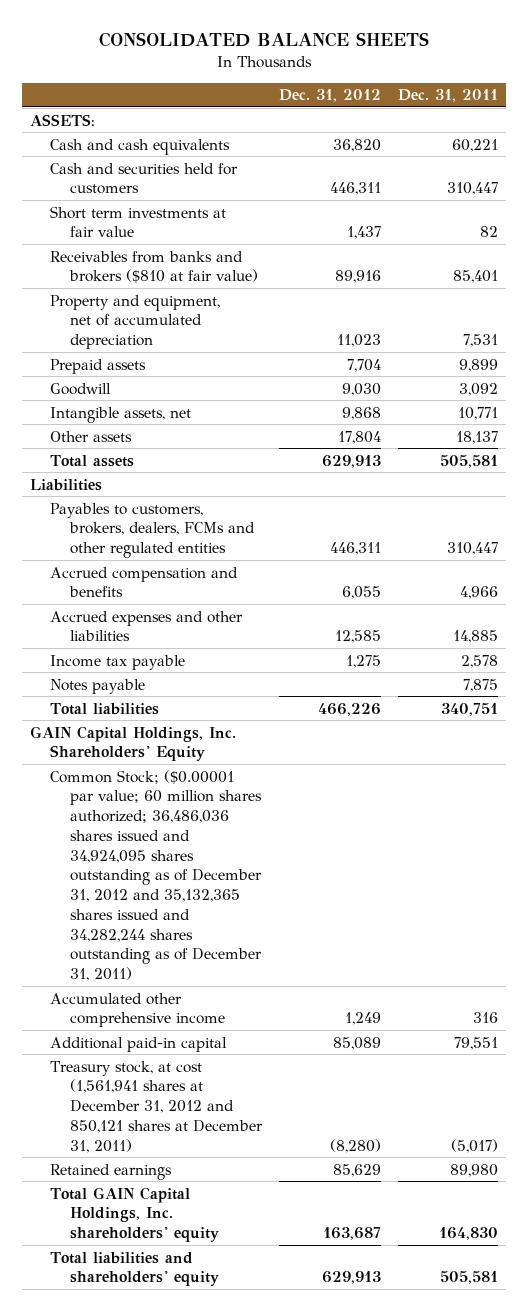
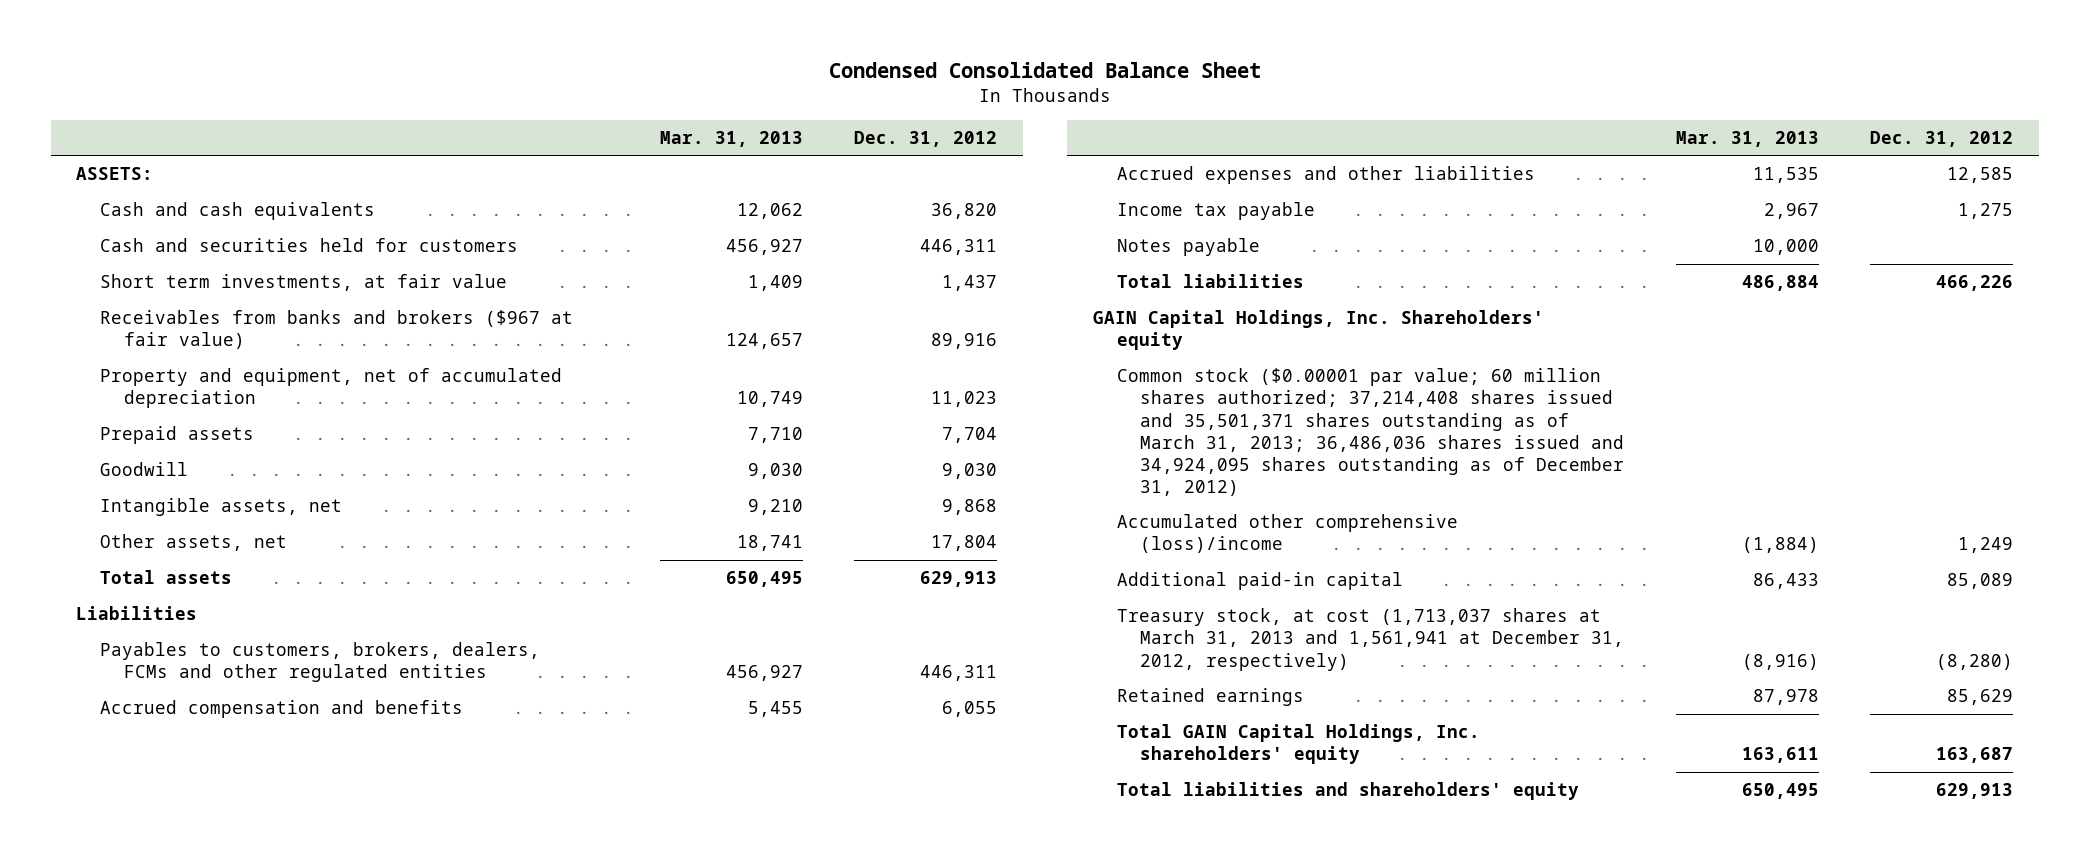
- CONSOLIDATED BALANCE SHEETS
+ Condensed Consolidated Balance Sheet
- | Dec. 31, 2012 | Dec. 31, 2011
+ | Mar. 31, 2013 | Dec. 31, 2012
- Short term investments at fair value | 1,437 | 82
- Receivables from banks and brokers ($810 at fair value) | 89,916 | 85,401
+ Short term investments, at fair value | 1,409 | 1,437
+ Receivables from banks and brokers ($967 at fair value) | 124,657 | 89,916
- Other assets | 17,804 | 18,137
+ Other assets, net | 18,741 | 17,804
- GAIN Capital Holdings, Inc. Shareholders' Equity
- Common Stock; ($0.00001 par value; 60 million shares authorized; 36,486,036 shares issued and 34,924,095 shares outstanding as of December 31, 2012 and 35,132,365 shares issued and 34,282,244 shares outstanding as of December 31, 2011)
- Accumulated other comprehensive income | 1,249 | 316
+ GAIN Capital Holdings, Inc. Shareholders' equity
+ Common stock ($0.00001 par value; 60 million shares authorized; 37,214,408 shares issued and 35,501,371 shares outstanding as of March 31, 2013; 36,486,036 shares issued and 34,924,095 shares outstanding as of December 31, 2012)
+ Accumulated other comprehensive (loss)/income | (1,884) | 1,249
- Treasury stock, at cost (1,561,941 shares at December 31, 2012 and 850,121 shares at December 31, 2011) | (8,280) | (5,017)
+ Treasury stock, at cost (1,713,037 shares at March 31, 2013 and 1,561,941 at December 31, 2012, respectively) | (8,916) | (8,280)

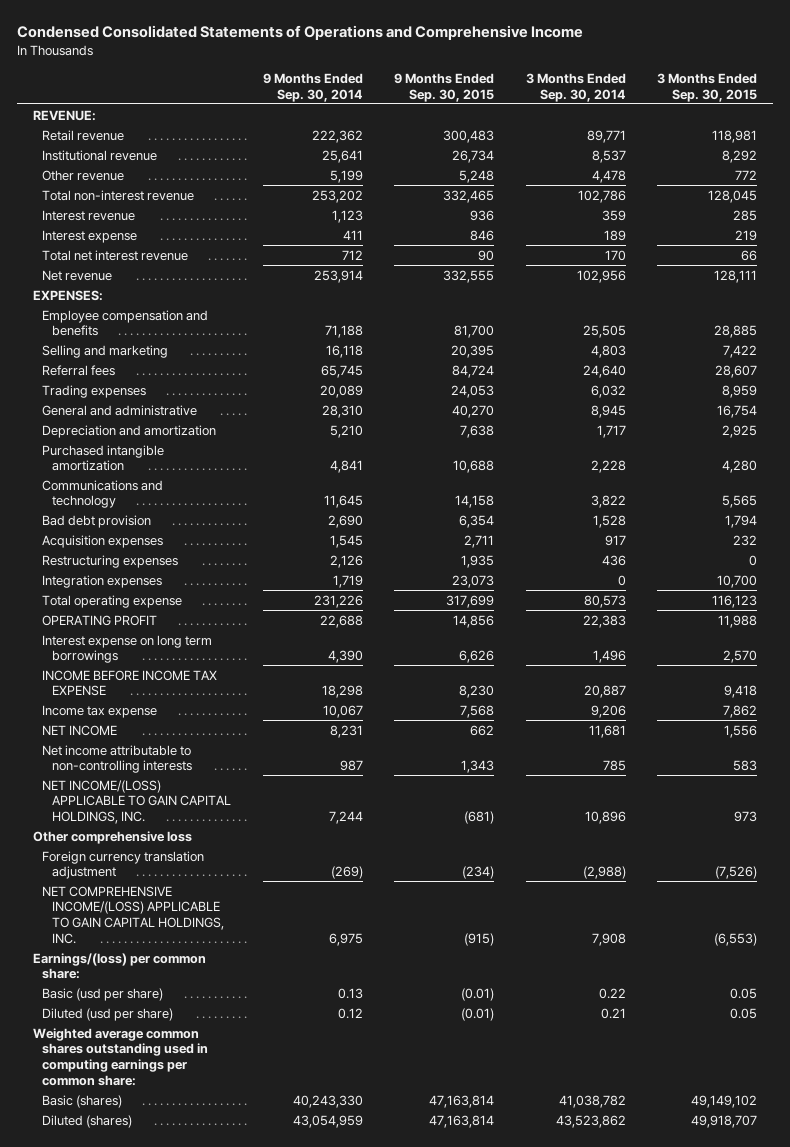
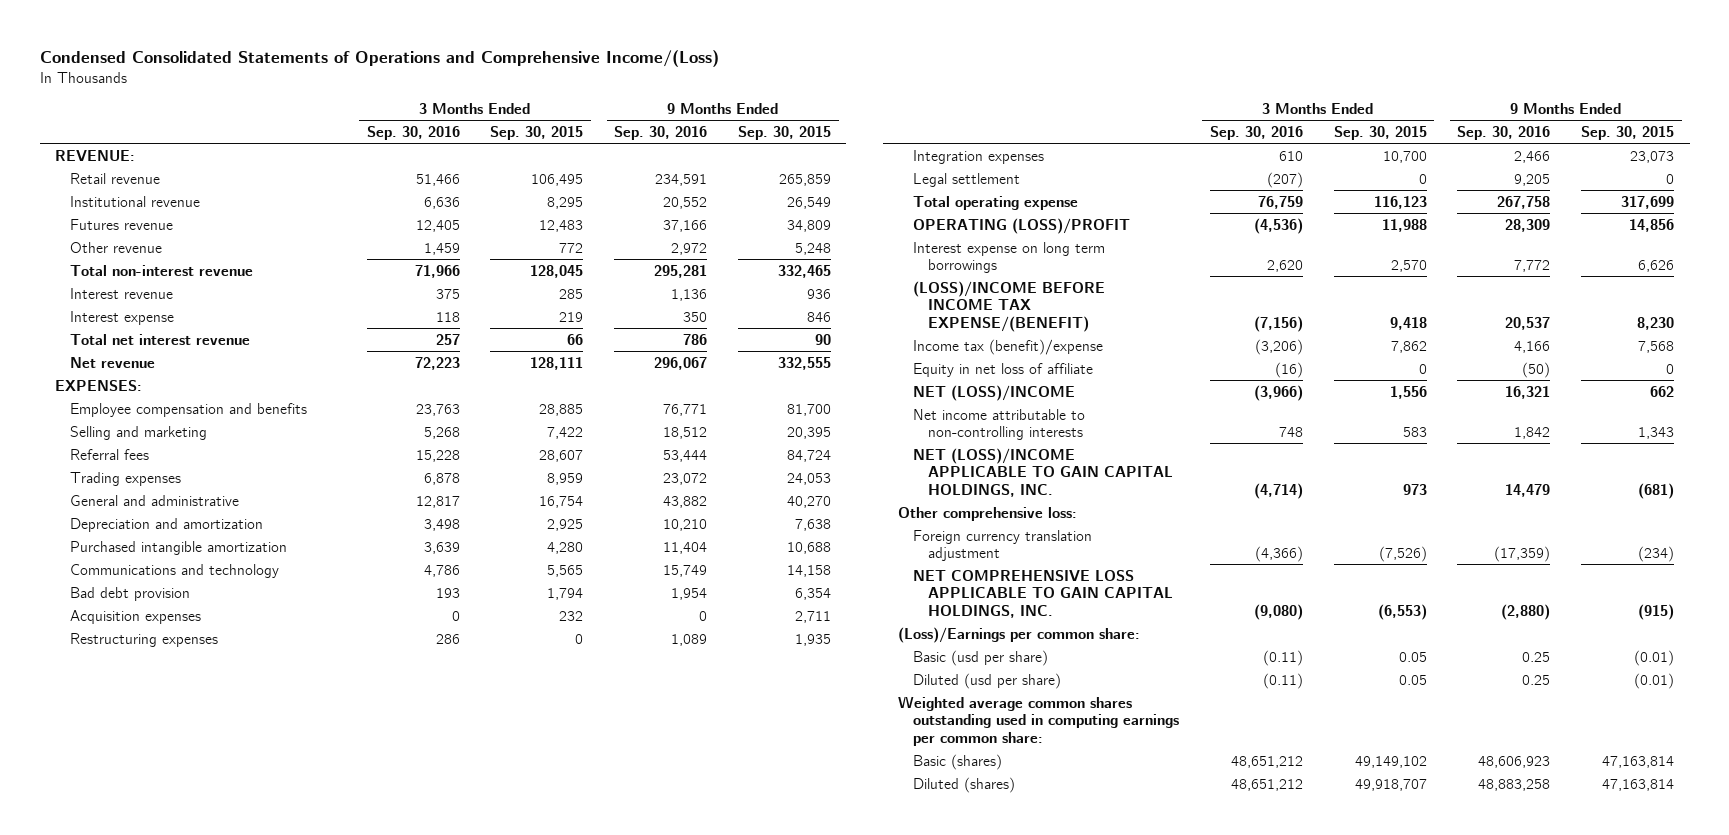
- Condensed Consolidated Statements of Operations and Comprehensive Income
+ Condensed Consolidated Statements of Operations and Comprehensive Income/(Loss)
- | 9 Months Ended Sep. 30, 2014 | 9 Months Ended Sep. 30, 2015 | 3 Months Ended Sep. 30, 2014 | 3 Months Ended Sep. 30, 2015
+ | 3 Months Ended Sep. 30, 2016 | 3 Months Ended Sep. 30, 2015 | 9 Months Ended Sep. 30, 2016 | 9 Months Ended Sep. 30, 2015
- Retail revenue | 222,362 | 300,483 | 89,771 | 118,981
- Institutional revenue | 25,641 | 26,734 | 8,537 | 8,292
+ Retail revenue | 51,466 | 106,495 | 234,591 | 265,859
+ Institutional revenue | 6,636 | 8,295 | 20,552 | 26,549
+ Futures revenue | 12,405 | 12,483 | 37,166 | 34,809
+ Legal settlement | (207) | 0 | 9,205 | 0
- OPERATING PROFIT | 22,688 | 14,856 | 22,383 | 11,988
+ OPERATING (LOSS)/PROFIT | (4,536) | 11,988 | 28,309 | 14,856
- INCOME BEFORE INCOME TAX EXPENSE | 18,298 | 8,230 | 20,887 | 9,418
- Income tax expense | 10,067 | 7,568 | 9,206 | 7,862
- NET INCOME | 8,231 | 662 | 11,681 | 1,556
+ (LOSS)/INCOME BEFORE INCOME TAX EXPENSE/(BENEFIT) | (7,156) | 9,418 | 20,537 | 8,230
+ Income tax (benefit)/expense | (3,206) | 7,862 | 4,166 | 7,568
+ Equity in net loss of affiliate | (16) | 0 | (50) | 0
+ NET (LOSS)/INCOME | (3,966) | 1,556 | 16,321 | 662
- NET INCOME/(LOSS) APPLICABLE TO GAIN CAPITAL HOLDINGS, INC. | 7,244 | (681) | 10,896 | 973
- Other comprehensive loss
+ NET (LOSS)/INCOME APPLICABLE TO GAIN CAPITAL HOLDINGS, INC. | (4,714) | 973 | 14,479 | (681)
+ Other comprehensive loss:
- NET COMPREHENSIVE INCOME/(LOSS) APPLICABLE TO GAIN CAPITAL HOLDINGS, INC. | 6,975 | (915) | 7,908 | (6,553)
- Earnings/(loss) per common share:
+ NET COMPREHENSIVE LOSS APPLICABLE TO GAIN CAPITAL HOLDINGS, INC. | (9,080) | (6,553) | (2,880) | (915)
+ (Loss)/Earnings per common share:

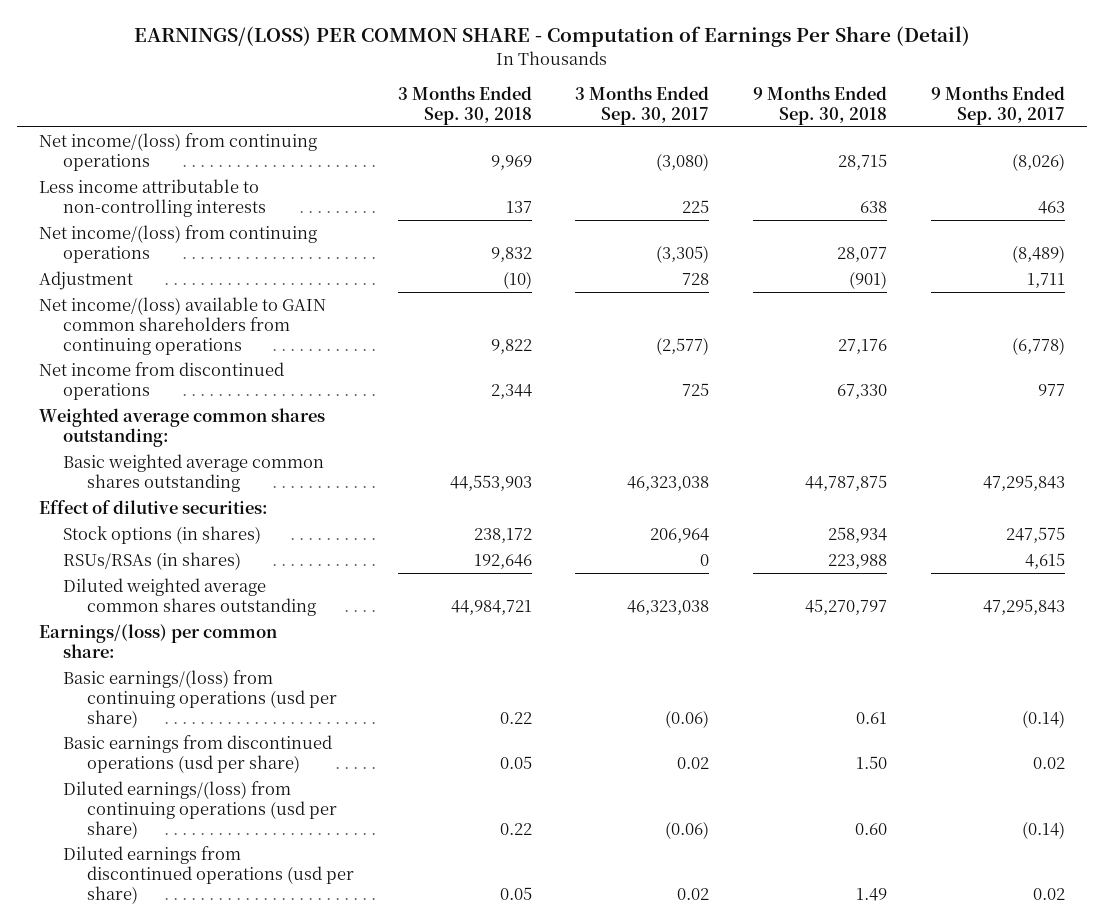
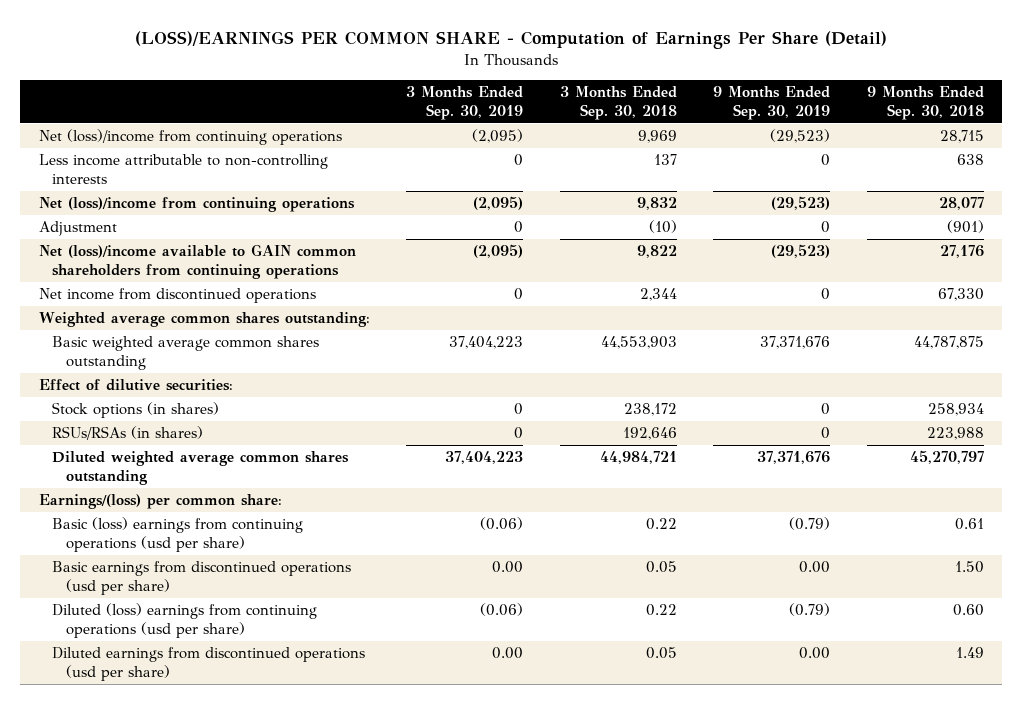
- EARNINGS/(LOSS) PER COMMON SHARE - Computation of Earnings Per Share (Detail)
+ (LOSS)/EARNINGS PER COMMON SHARE - Computation of Earnings Per Share (Detail)
- | 3 Months Ended Sep. 30, 2018 | 3 Months Ended Sep. 30, 2017 | 9 Months Ended Sep. 30, 2018 | 9 Months Ended Sep. 30, 2017
+ | 3 Months Ended Sep. 30, 2019 | 3 Months Ended Sep. 30, 2018 | 9 Months Ended Sep. 30, 2019 | 9 Months Ended Sep. 30, 2018
- Net income/(loss) from continuing operations | 9,969 | (3,080) | 28,715 | (8,026)
+ Net (loss)/income from continuing operations | (2,095) | 9,969 | (29,523) | 28,715
- Net income/(loss) from continuing operations | 9,832 | (3,305) | 28,077 | (8,489)
+ Net (loss)/income from continuing operations | (2,095) | 9,832 | (29,523) | 28,077
- Net income/(loss) available to GAIN common shareholders from continuing operations | 9,822 | (2,577) | 27,176 | (6,778)
+ Net (loss)/income available to GAIN common shareholders from continuing operations | (2,095) | 9,822 | (29,523) | 27,176
- Basic earnings/(loss) from continuing operations (usd per share) | 0.22 | (0.06) | 0.61 | (0.14)
+ Basic (loss) earnings from continuing operations (usd per share) | (0.06) | 0.22 | (0.79) | 0.61
- Diluted earnings/(loss) from continuing operations (usd per share) | 0.22 | (0.06) | 0.60 | (0.14)
+ Diluted (loss) earnings from continuing operations (usd per share) | (0.06) | 0.22 | (0.79) | 0.60

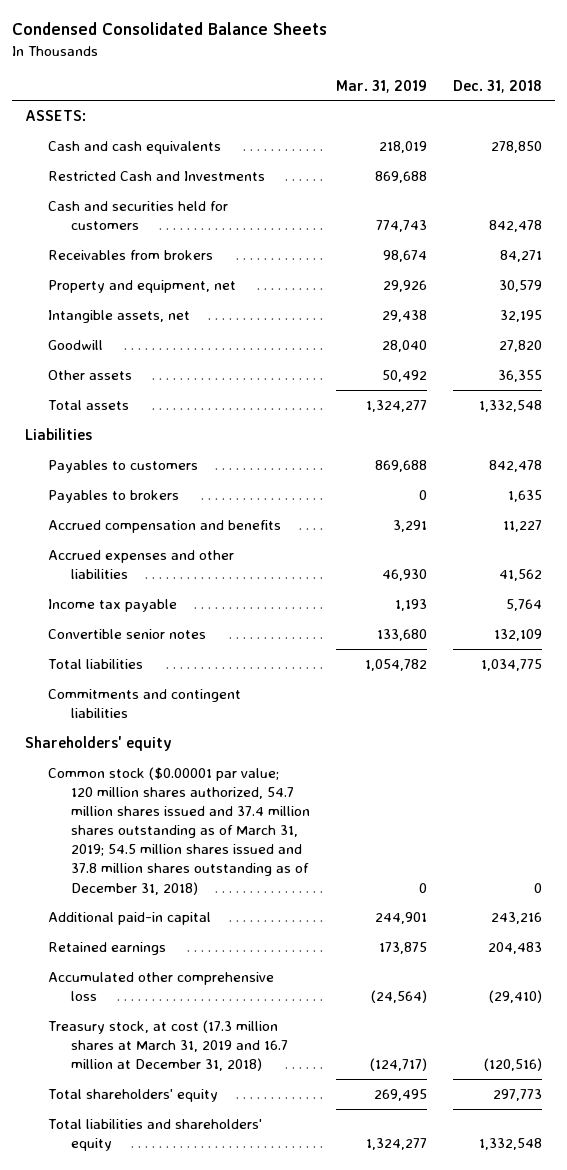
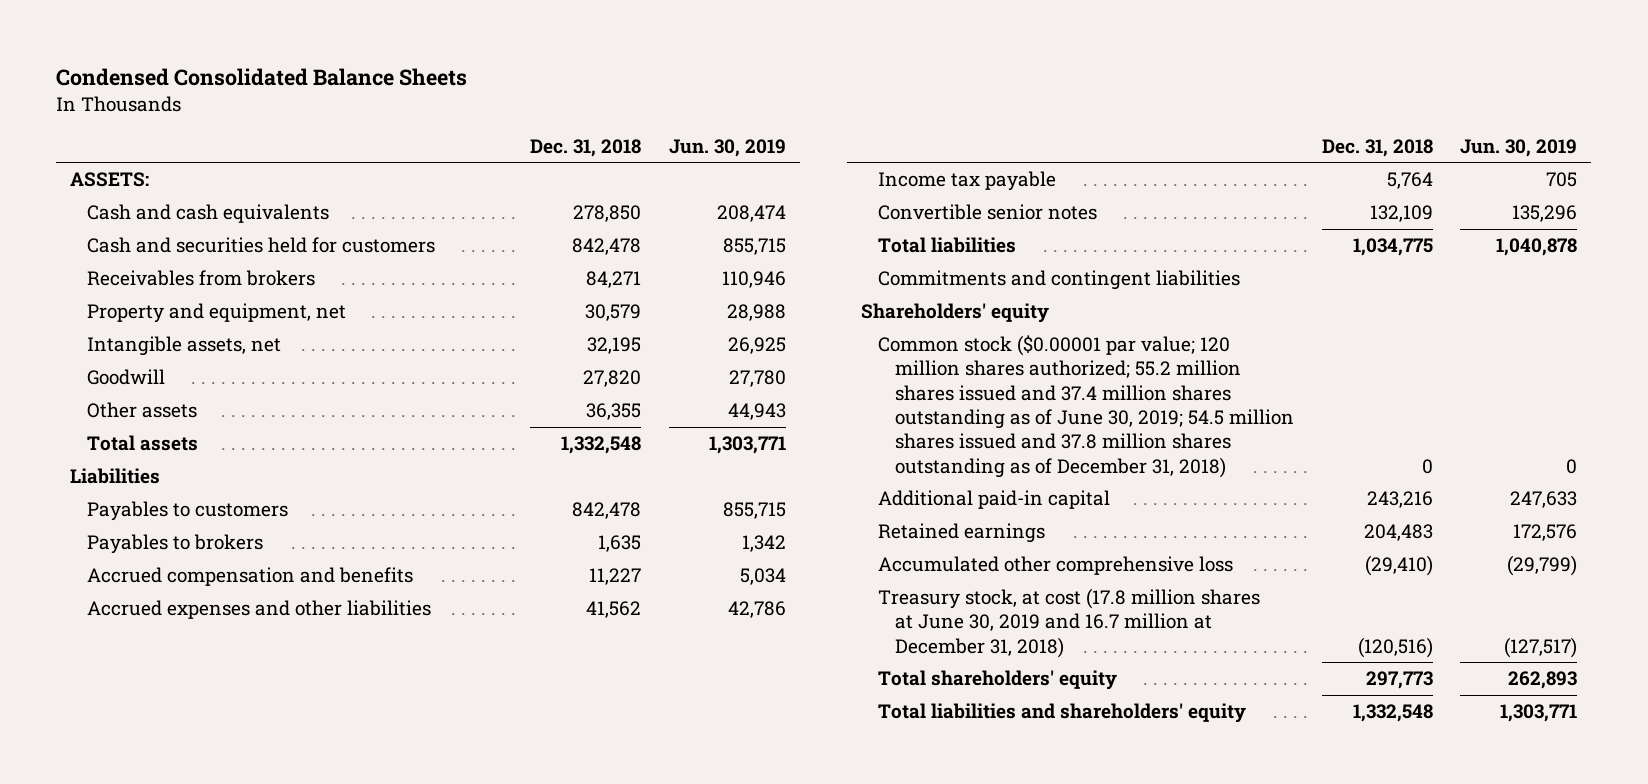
- | Mar. 31, 2019 | Dec. 31, 2018
+ | Dec. 31, 2018 | Jun. 30, 2019
- Restricted Cash and Investments | 869,688 |
- Common stock ($0.00001 par value; 120 million shares authorized, 54.7 million shares issued and 37.4 million shares outstanding as of March 31, 2019; 54.5 million shares issued and 37.8 million shares outstanding as of December 31, 2018) | 0 | 0
+ Common stock ($0.00001 par value; 120 million shares authorized; 55.2 million shares issued and 37.4 million shares outstanding as of June 30, 2019; 54.5 million shares issued and 37.8 million shares outstanding as of December 31, 2018) | 0 | 0
- Treasury stock, at cost (17.3 million shares at March 31, 2019 and 16.7 million at December 31, 2018) | (124,717) | (120,516)
+ Treasury stock, at cost (17.8 million shares at June 30, 2019 and 16.7 million at December 31, 2018) | (120,516) | (127,517)

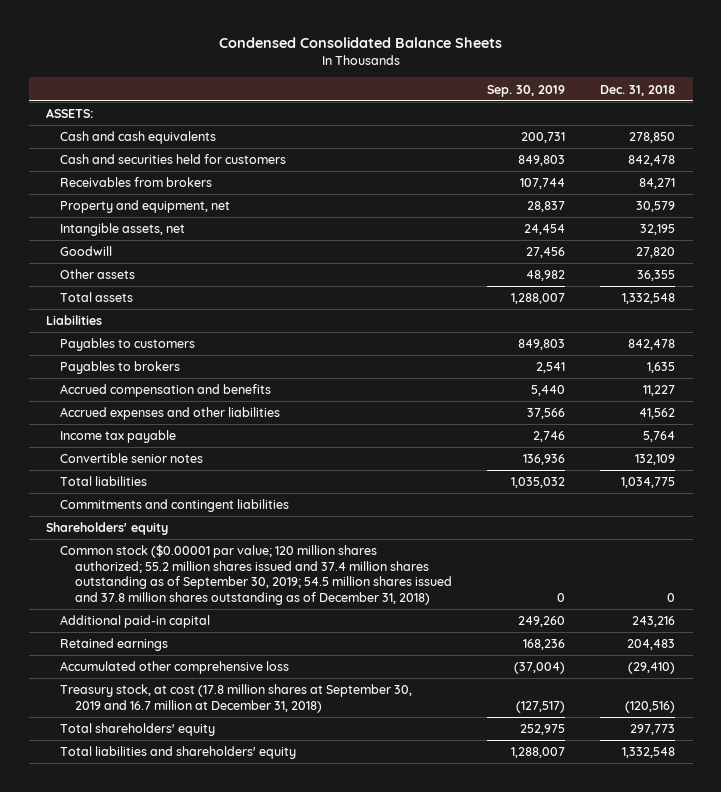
- | Dec. 31, 2018 | Jun. 30, 2019
+ | Sep. 30, 2019 | Dec. 31, 2018
- Common stock ($0.00001 par value; 120 million shares authorized; 55.2 million shares issued and 37.4 million shares outstanding as of June 30, 2019; 54.5 million shares issued and 37.8 million shares outstanding as of December 31, 2018) | 0 | 0
+ Common stock ($0.00001 par value; 120 million shares authorized; 55.2 million shares issued and 37.4 million shares outstanding as of September 30, 2019; 54.5 million shares issued and 37.8 million shares outstanding as of December 31, 2018) | 0 | 0
- Treasury stock, at cost (17.8 million shares at June 30, 2019 and 16.7 million at December 31, 2018) | (120,516) | (127,517)
+ Treasury stock, at cost (17.8 million shares at September 30, 2019 and 16.7 million at December 31, 2018) | (127,517) | (120,516)

